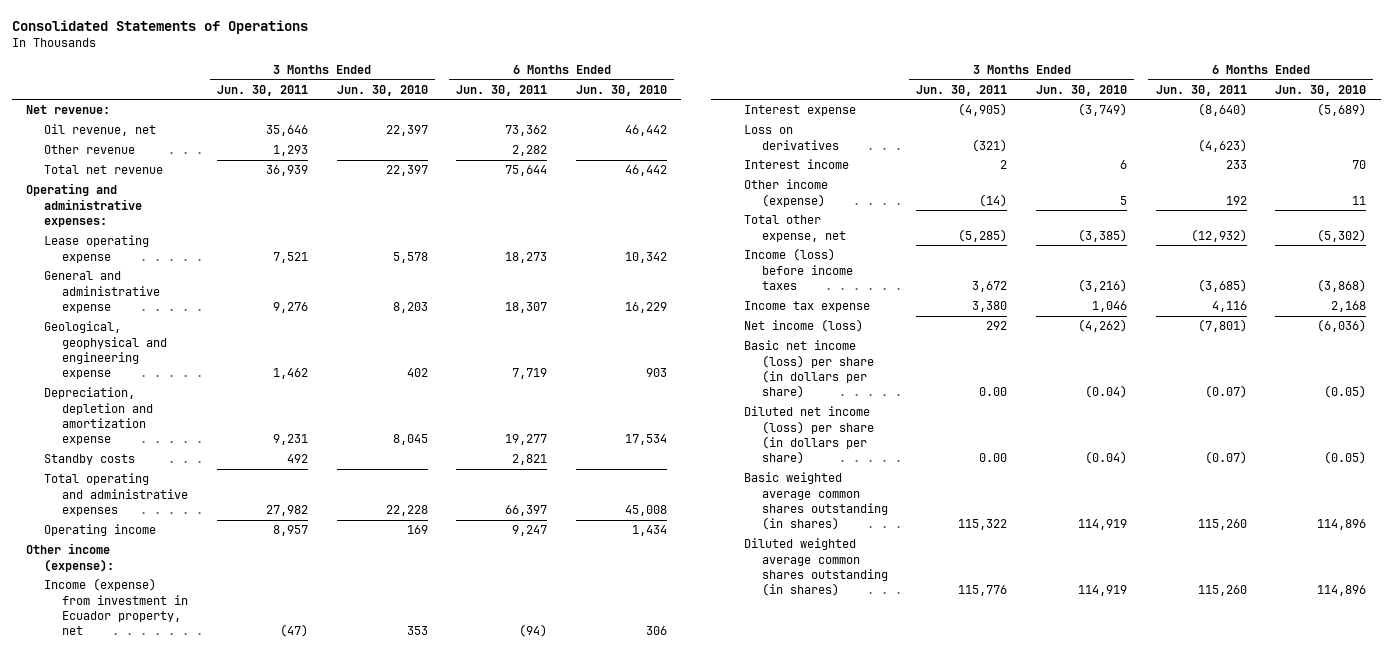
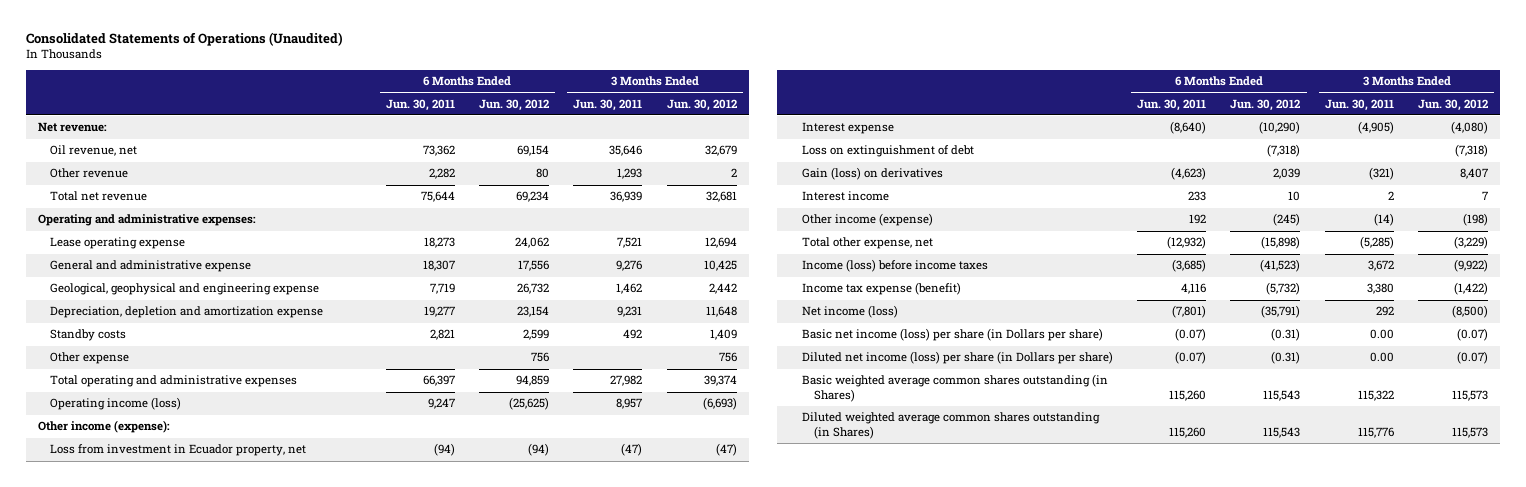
- Consolidated Statements of Operations
+ Consolidated Statements of Operations (Unaudited)
- | 3 Months Ended Jun. 30, 2011 | 3 Months Ended Jun. 30, 2010 | 6 Months Ended Jun. 30, 2011 | 6 Months Ended Jun. 30, 2010
+ | 6 Months Ended Jun. 30, 2011 | 6 Months Ended Jun. 30, 2012 | 3 Months Ended Jun. 30, 2011 | 3 Months Ended Jun. 30, 2012
+ Other expense | | 756 | | 756
- Operating income | 8,957 | 169 | 9,247 | 1,434
+ Operating income (loss) | 9,247 | (25,625) | 8,957 | (6,693)
- Income (expense) from investment in Ecuador property, net | (47) | 353 | (94) | 306
+ Loss from investment in Ecuador property, net | (94) | (94) | (47) | (47)
- Loss on derivatives | (321) | | (4,623) |
+ Loss on extinguishment of debt | | (7,318) | | (7,318)
+ Gain (loss) on derivatives | (4,623) | 2,039 | (321) | 8,407
- Income tax expense | 3,380 | 1,046 | 4,116 | 2,168
+ Income tax expense (benefit) | 4,116 | (5,732) | 3,380 | (1,422)
- Basic net income (loss) per share (in dollars per share) | 0.00 | (0.04) | (0.07) | (0.05)
- Diluted net income (loss) per share (in dollars per share) | 0.00 | (0.04) | (0.07) | (0.05)
- Basic weighted average common shares outstanding (in shares) | 115,322 | 114,919 | 115,260 | 114,896
- Diluted weighted average common shares outstanding (in shares) | 115,776 | 114,919 | 115,260 | 114,896
+ Basic net income (loss) per share (in Dollars per share) | (0.07) | (0.31) | 0.00 | (0.07)
+ Diluted net income (loss) per share (in Dollars per share) | (0.07) | (0.31) | 0.00 | (0.07)
+ Basic weighted average common shares outstanding (in Shares) | 115,260 | 115,543 | 115,322 | 115,573
+ Diluted weighted average common shares outstanding (in Shares) | 115,260 | 115,543 | 115,776 | 115,573

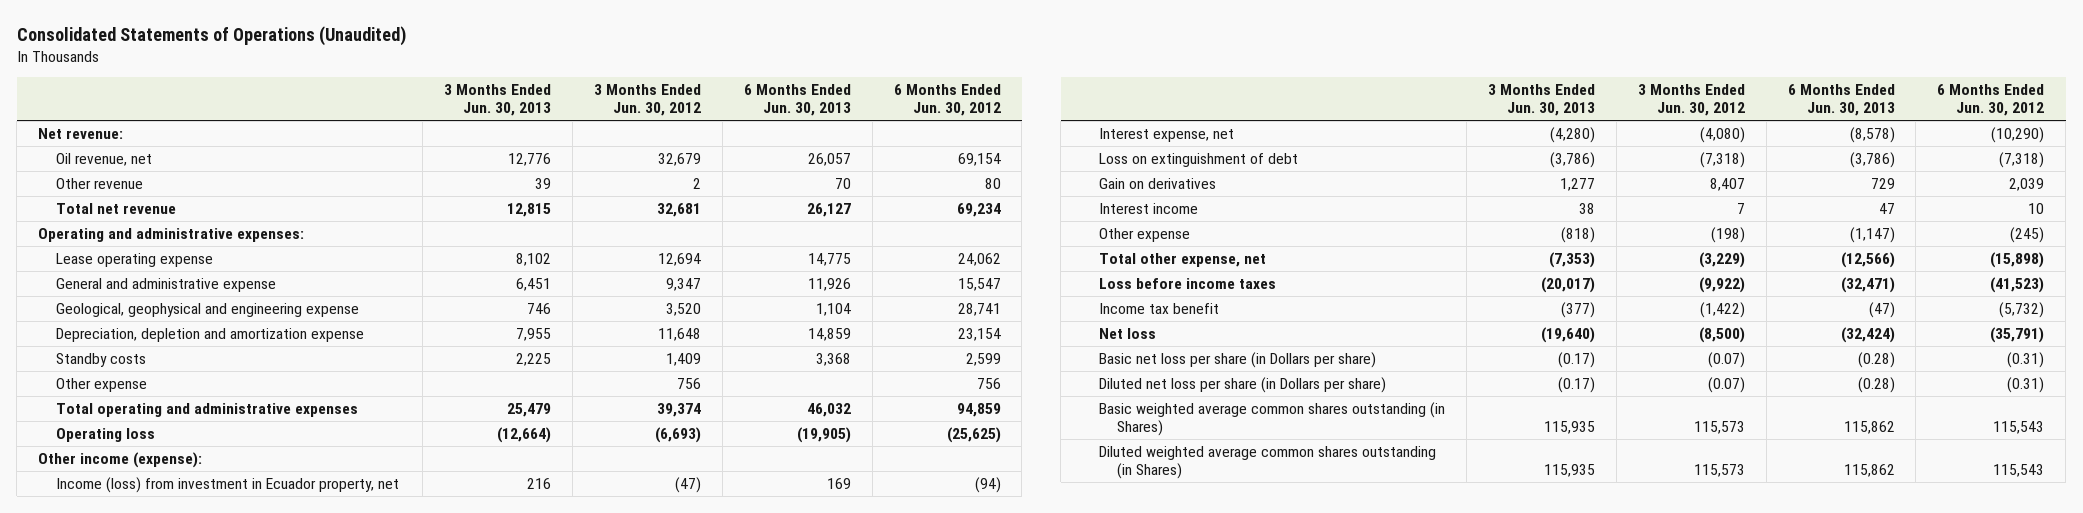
- | 6 Months Ended Jun. 30, 2011 | 6 Months Ended Jun. 30, 2012 | 3 Months Ended Jun. 30, 2011 | 3 Months Ended Jun. 30, 2012
+ | 3 Months Ended Jun. 30, 2013 | 3 Months Ended Jun. 30, 2012 | 6 Months Ended Jun. 30, 2013 | 6 Months Ended Jun. 30, 2012
- General and administrative expense | 18,307 | 17,556 | 9,276 | 10,425
- Geological, geophysical and engineering expense | 7,719 | 26,732 | 1,462 | 2,442
+ General and administrative expense | 6,451 | 9,347 | 11,926 | 15,547
+ Geological, geophysical and engineering expense | 746 | 3,520 | 1,104 | 28,741
- Operating income (loss) | 9,247 | (25,625) | 8,957 | (6,693)
+ Operating loss | (12,664) | (6,693) | (19,905) | (25,625)
- Loss from investment in Ecuador property, net | (94) | (94) | (47) | (47)
- Interest expense | (8,640) | (10,290) | (4,905) | (4,080)
+ Income (loss) from investment in Ecuador property, net | 216 | (47) | 169 | (94)
+ Interest expense, net | (4,280) | (4,080) | (8,578) | (10,290)
- Gain (loss) on derivatives | (4,623) | 2,039 | (321) | 8,407
+ Gain on derivatives | 1,277 | 8,407 | 729 | 2,039
- Other income (expense) | 192 | (245) | (14) | (198)
+ Other expense | (818) | (198) | (1,147) | (245)
- Income (loss) before income taxes | (3,685) | (41,523) | 3,672 | (9,922)
- Income tax expense (benefit) | 4,116 | (5,732) | 3,380 | (1,422)
- Net income (loss) | (7,801) | (35,791) | 292 | (8,500)
- Basic net income (loss) per share (in Dollars per share) | (0.07) | (0.31) | 0.00 | (0.07)
- Diluted net income (loss) per share (in Dollars per share) | (0.07) | (0.31) | 0.00 | (0.07)
+ Loss before income taxes | (20,017) | (9,922) | (32,471) | (41,523)
+ Income tax benefit | (377) | (1,422) | (47) | (5,732)
+ Net loss | (19,640) | (8,500) | (32,424) | (35,791)
+ Basic net loss per share (in Dollars per share) | (0.17) | (0.07) | (0.28) | (0.31)
+ Diluted net loss per share (in Dollars per share) | (0.17) | (0.07) | (0.28) | (0.31)

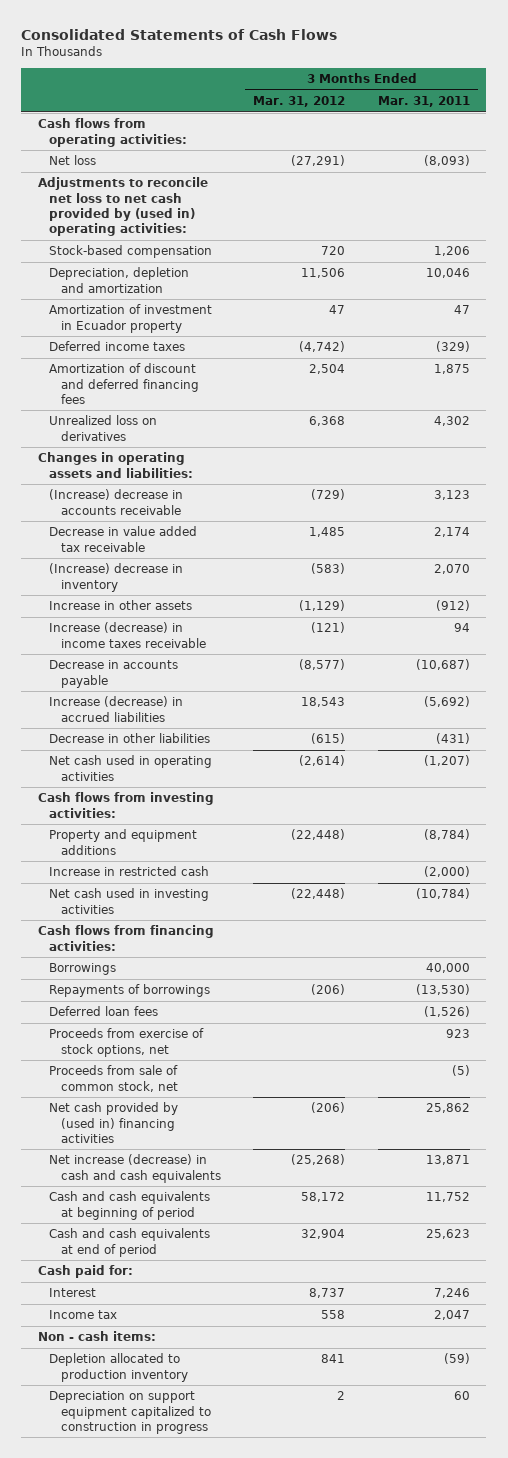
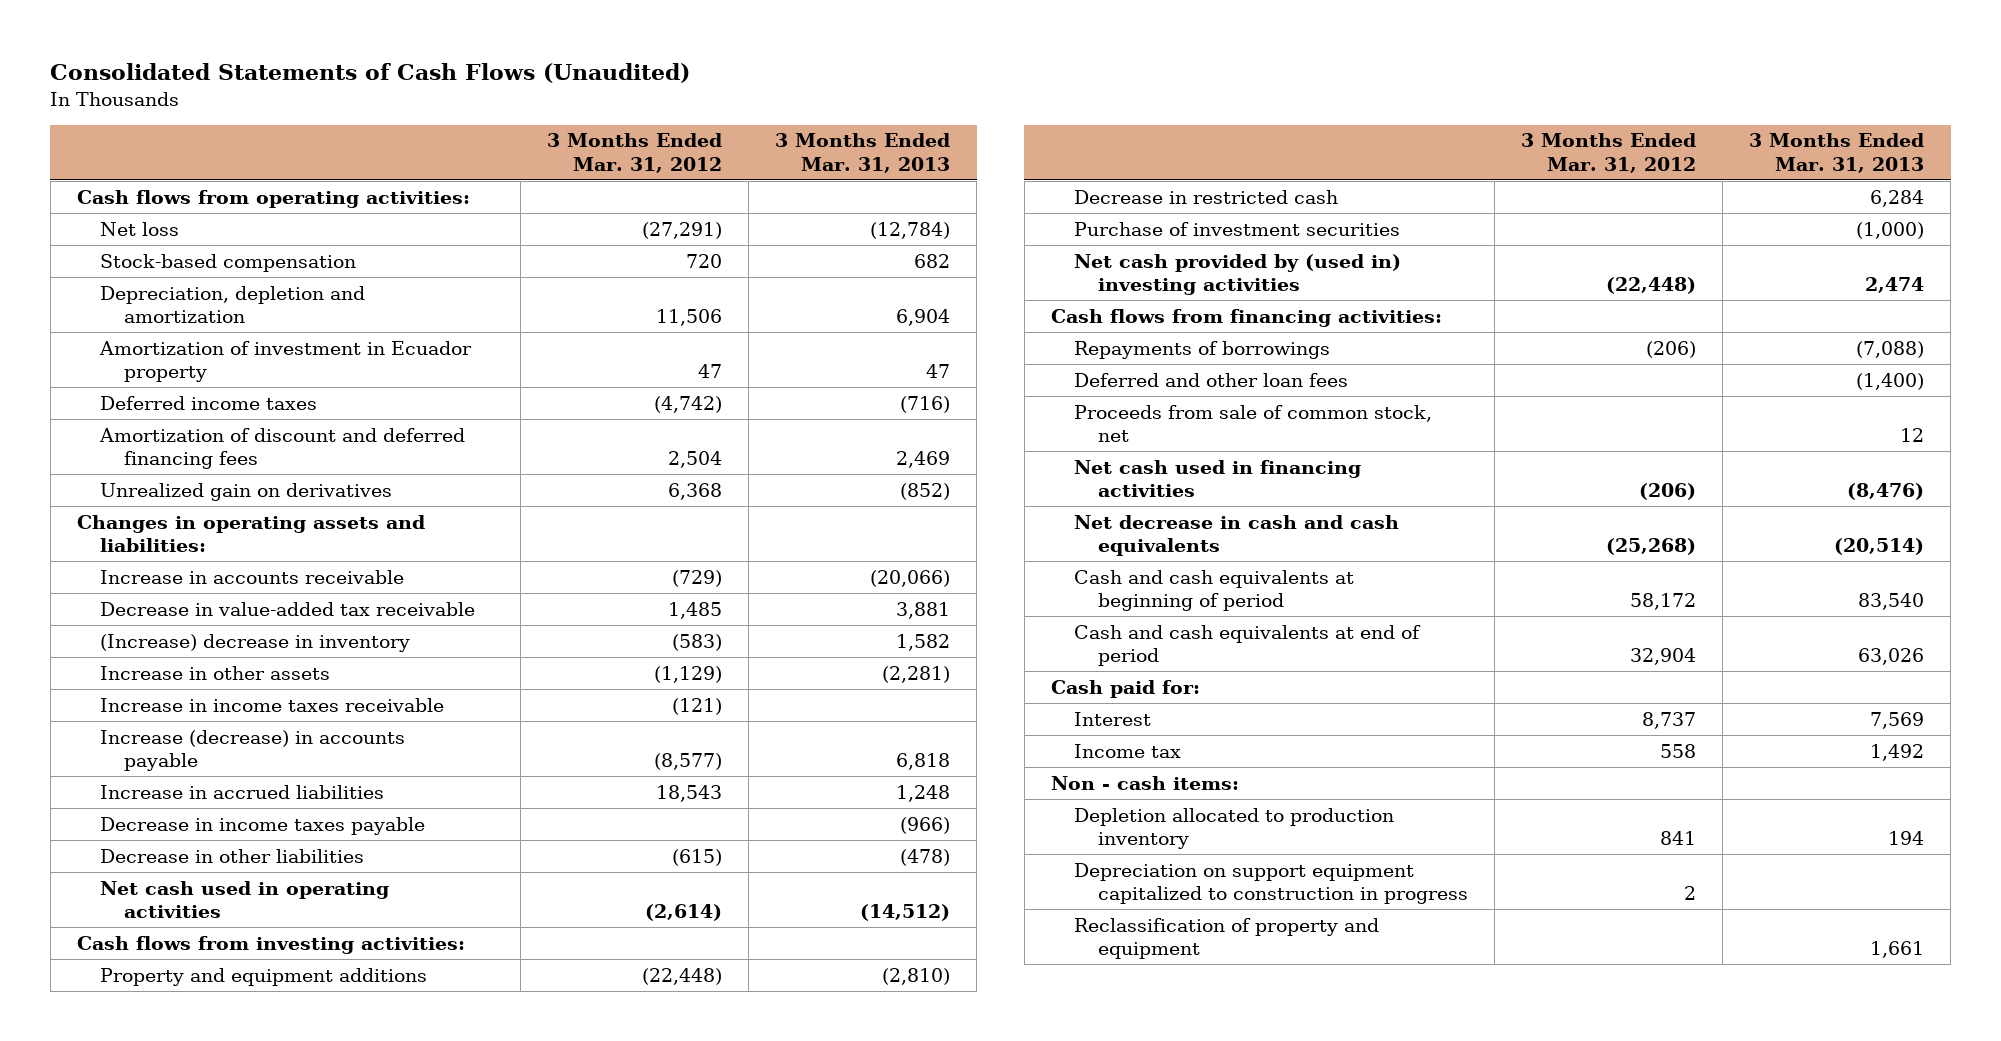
- Consolidated Statements of Cash Flows
+ Consolidated Statements of Cash Flows (Unaudited)
- | 3 Months Ended Mar. 31, 2012 | 3 Months Ended Mar. 31, 2011
+ | 3 Months Ended Mar. 31, 2012 | 3 Months Ended Mar. 31, 2013
- Adjustments to reconcile net loss to net cash provided by (used in) operating activities:
- Unrealized loss on derivatives | 6,368 | 4,302
+ Unrealized gain on derivatives | 6,368 | (852)
- (Increase) decrease in accounts receivable | (729) | 3,123
- Decrease in value added tax receivable | 1,485 | 2,174
+ Increase in accounts receivable | (729) | (20,066)
+ Decrease in value-added tax receivable | 1,485 | 3,881
- Increase (decrease) in income taxes receivable | (121) | 94
- Decrease in accounts payable | (8,577) | (10,687)
- Increase (decrease) in accrued liabilities | 18,543 | (5,692)
+ Increase in income taxes receivable | (121) |
+ Increase (decrease) in accounts payable | (8,577) | 6,818
+ Increase in accrued liabilities | 18,543 | 1,248
+ Decrease in income taxes payable | | (966)
- Increase in restricted cash | | (2,000)
- Net cash used in investing activities | (22,448) | (10,784)
+ Decrease in restricted cash | | 6,284
+ Purchase of investment securities | | (1,000)
+ Net cash provided by (used in) investing activities | (22,448) | 2,474
- Borrowings | | 40,000
- Deferred loan fees | | (1,526)
- Proceeds from exercise of stock options, net | | 923
+ Deferred and other loan fees | | (1,400)
- Net cash provided by (used in) financing activities | (206) | 25,862
- Net increase (decrease) in cash and cash equivalents | (25,268) | 13,871
+ Net cash used in financing activities | (206) | (8,476)
+ Net decrease in cash and cash equivalents | (25,268) | (20,514)
+ Reclassification of property and equipment | | 1,661

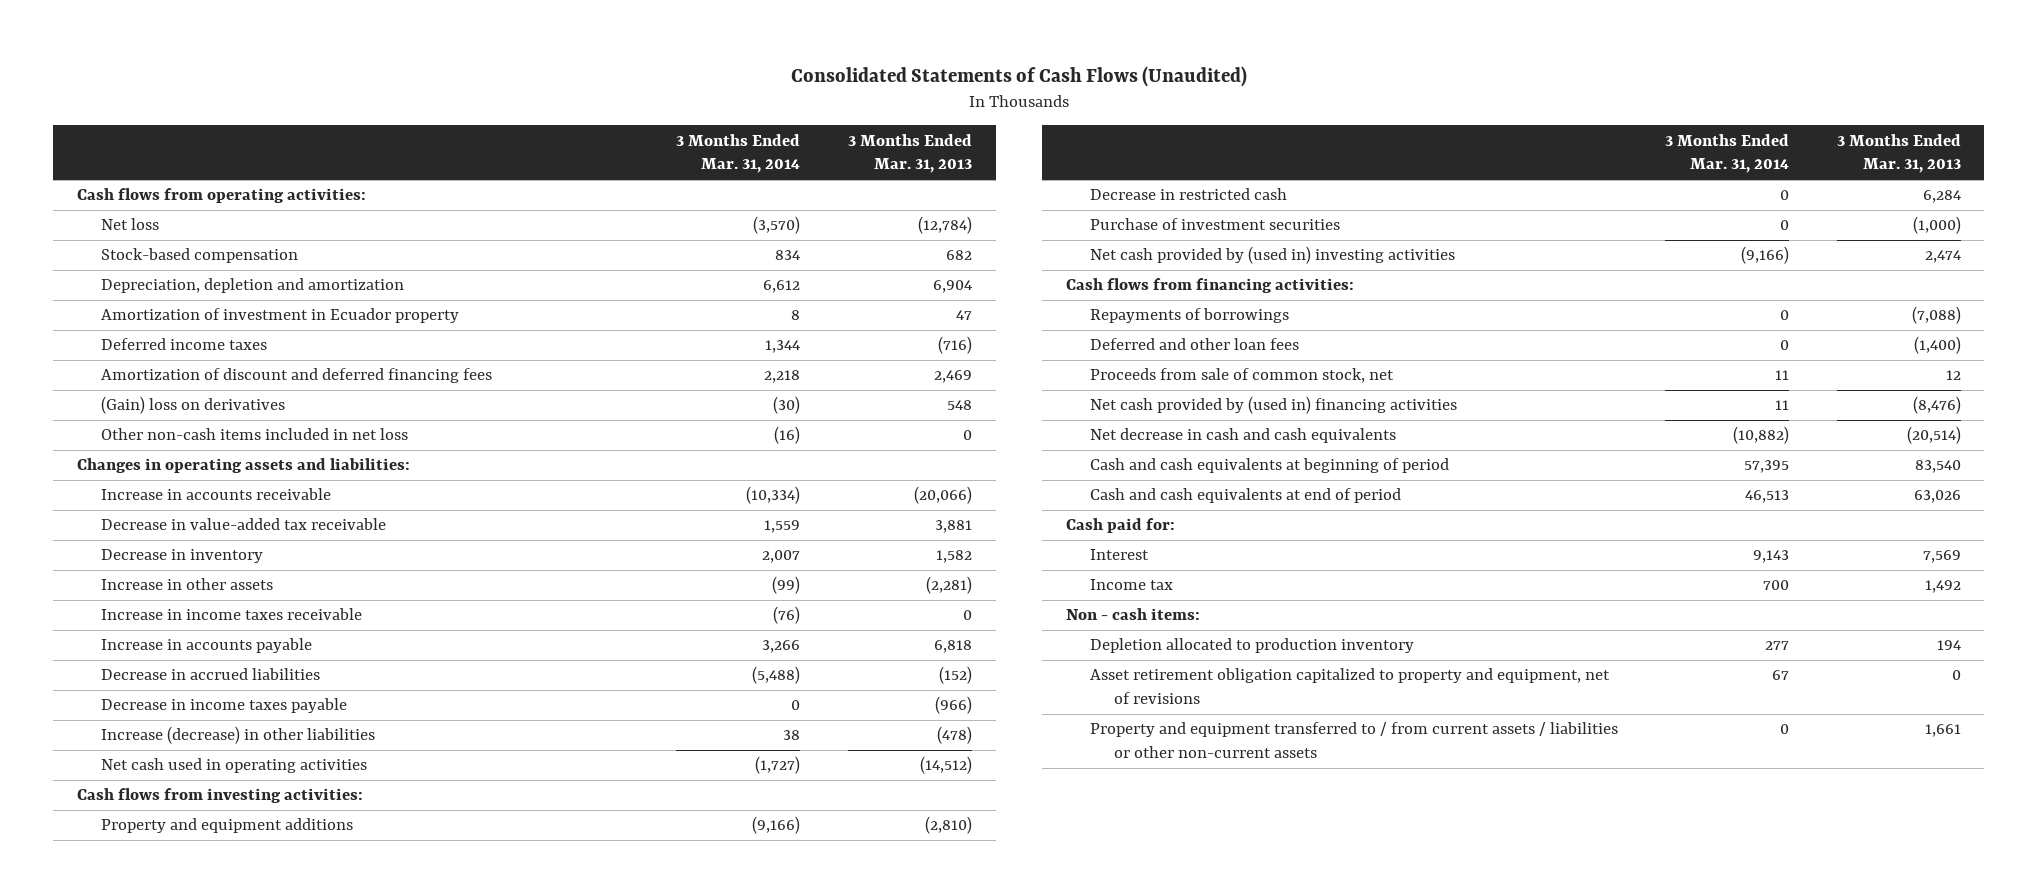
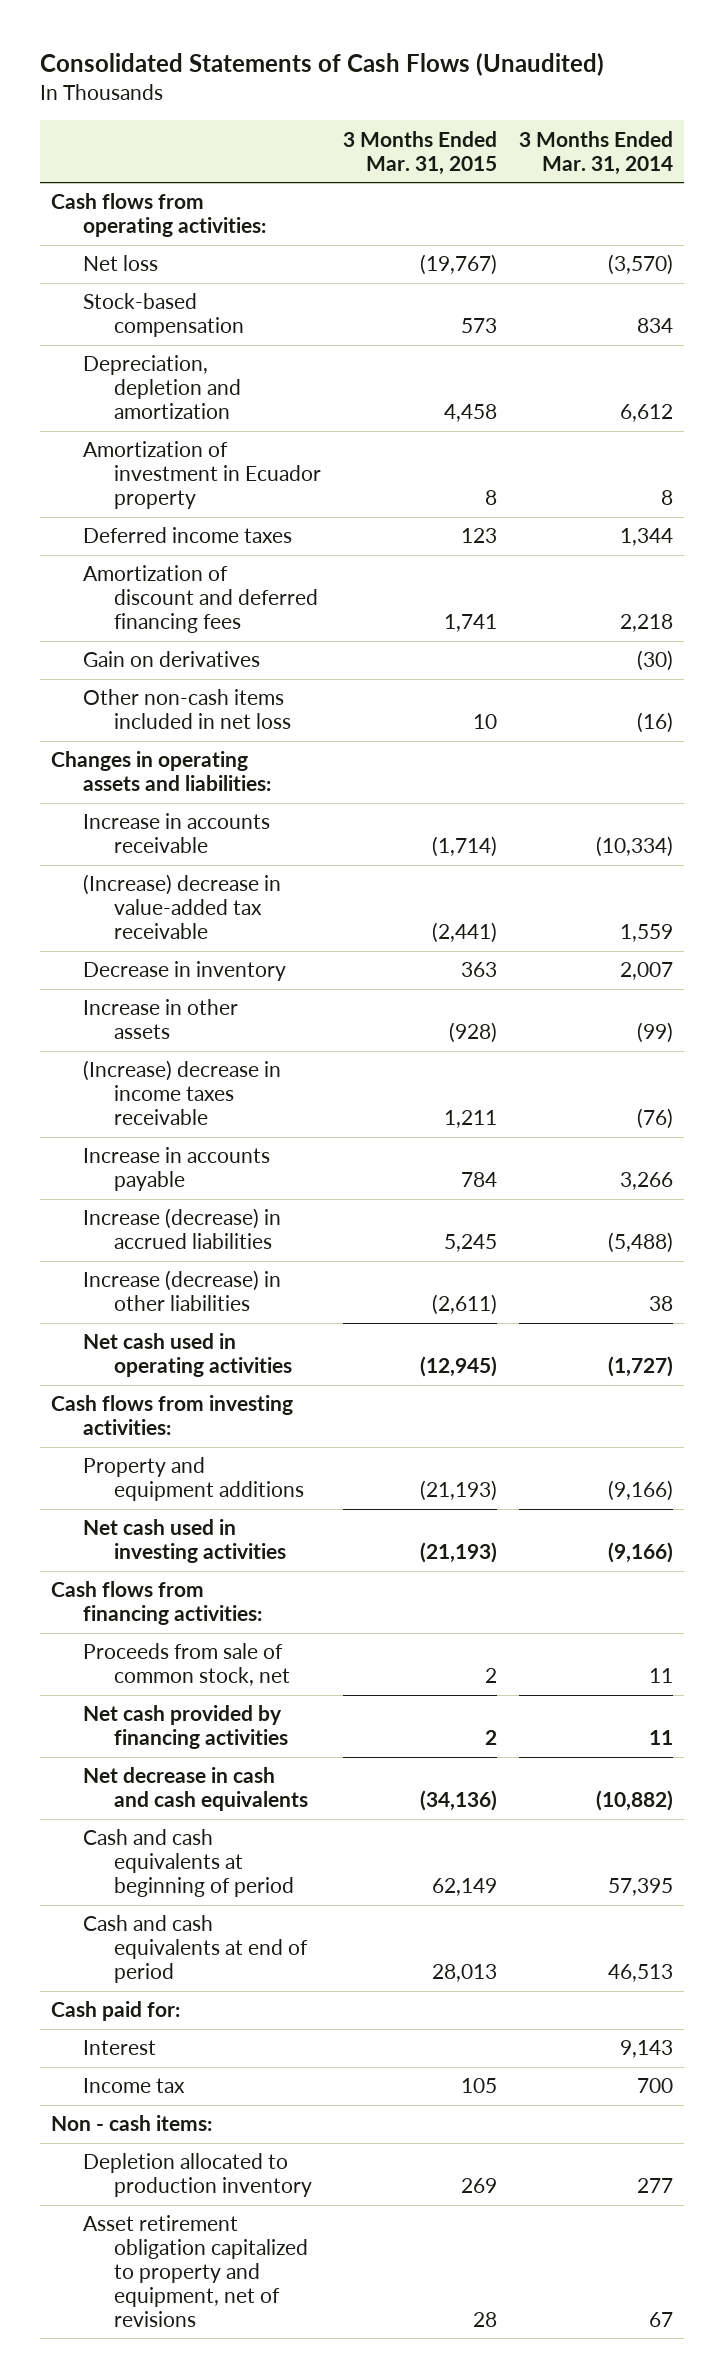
- | 3 Months Ended Mar. 31, 2014 | 3 Months Ended Mar. 31, 2013
+ | 3 Months Ended Mar. 31, 2015 | 3 Months Ended Mar. 31, 2014
- (Gain) loss on derivatives | (30) | 548
+ Gain on derivatives | | (30)
- Decrease in value-added tax receivable | 1,559 | 3,881
+ (Increase) decrease in value-added tax receivable | (2,441) | 1,559
- Increase in income taxes receivable | (76) | 0
+ (Increase) decrease in income taxes receivable | 1,211 | (76)
- Decrease in accrued liabilities | (5,488) | (152)
- Decrease in income taxes payable | 0 | (966)
+ Increase (decrease) in accrued liabilities | 5,245 | (5,488)
- Decrease in restricted cash | 0 | 6,284
- Purchase of investment securities | 0 | (1,000)
- Net cash provided by (used in) investing activities | (9,166) | 2,474
+ Net cash used in investing activities | (21,193) | (9,166)
- Repayments of borrowings | 0 | (7,088)
- Deferred and other loan fees | 0 | (1,400)
- Net cash provided by (used in) financing activities | 11 | (8,476)
+ Net cash provided by financing activities | 2 | 11
- Property and equipment transferred to / from current assets / liabilities or other non-current assets | 0 | 1,661

